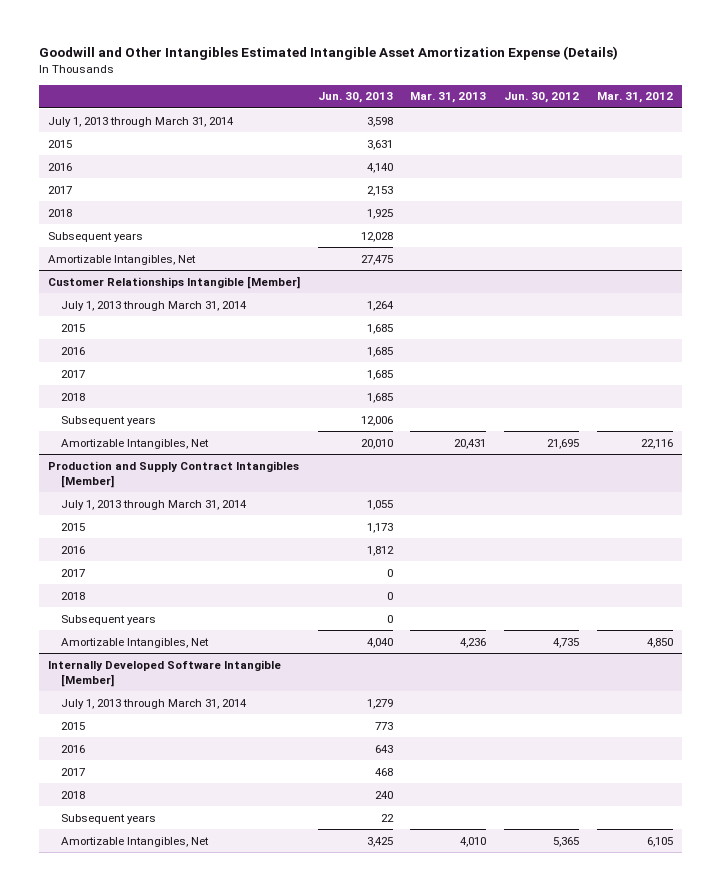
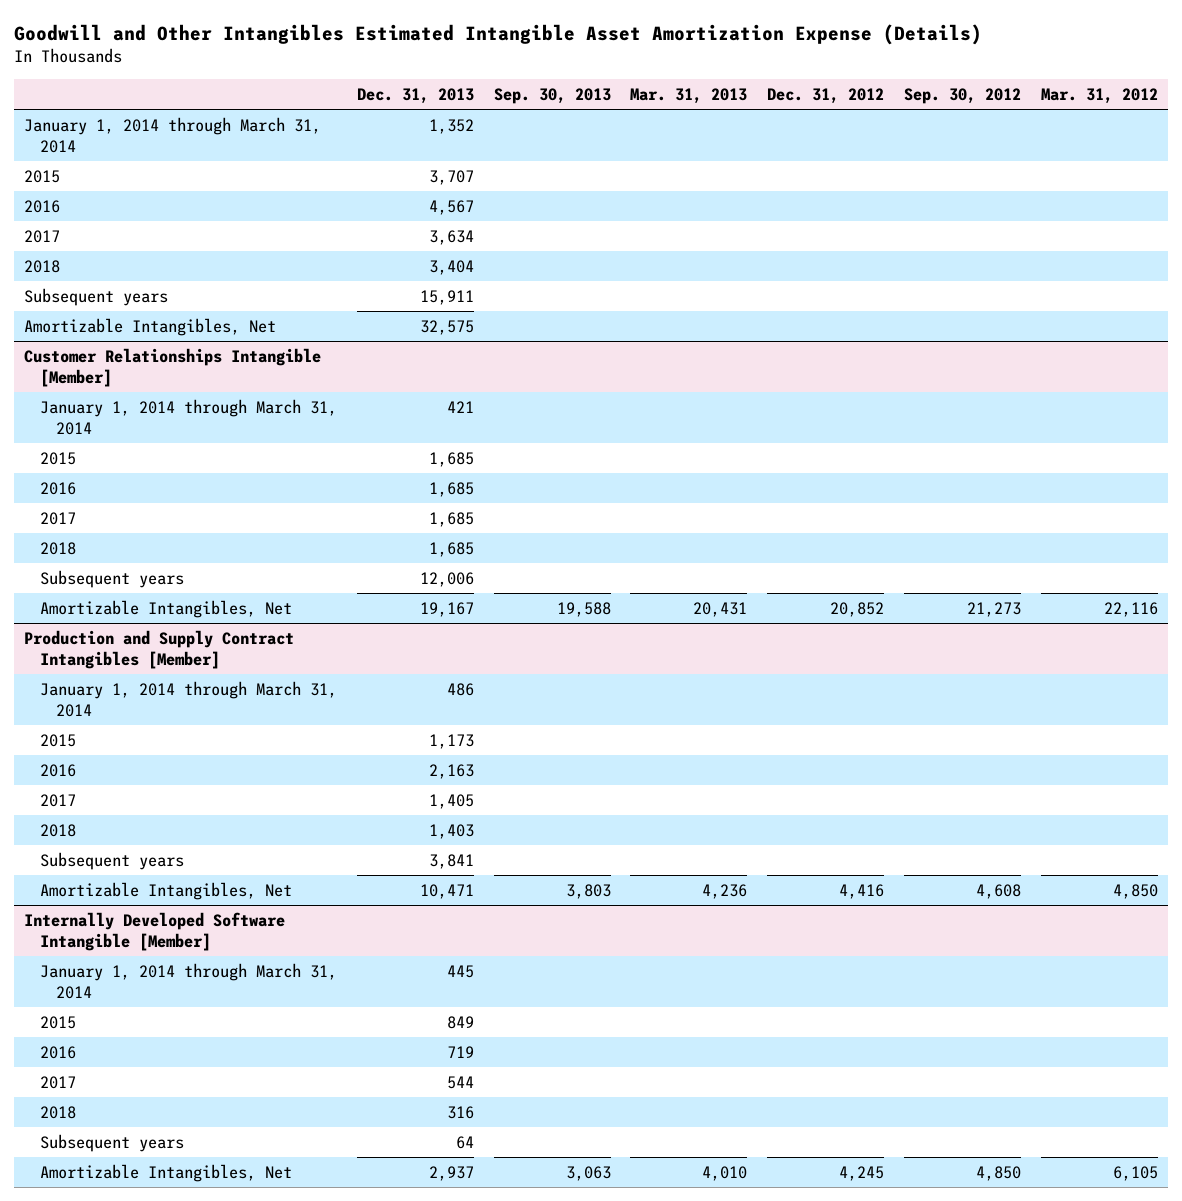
- | Jun. 30, 2013 | Mar. 31, 2013 | Jun. 30, 2012 | Mar. 31, 2012
+ | Dec. 31, 2013 | Sep. 30, 2013 | Mar. 31, 2013 | Dec. 31, 2012 | Sep. 30, 2012 | Mar. 31, 2012
- July 1, 2013 through March 31, 2014 | 3,598 | | |
+ January 1, 2014 through March 31, 2014 | 1,352 | | | | |
@ Customer Relationships Intangible [Member]
- July 1, 2013 through March 31, 2014 | 1,264 | | |
+ January 1, 2014 through March 31, 2014 | 421 | | | | |
@ Production and Supply Contract Intangibles [Member]
- July 1, 2013 through March 31, 2014 | 1,055 | | |
+ January 1, 2014 through March 31, 2014 | 486 | | | | |
@ Internally Developed Software Intangible [Member]
- July 1, 2013 through March 31, 2014 | 1,279 | | |
+ January 1, 2014 through March 31, 2014 | 445 | | | | |

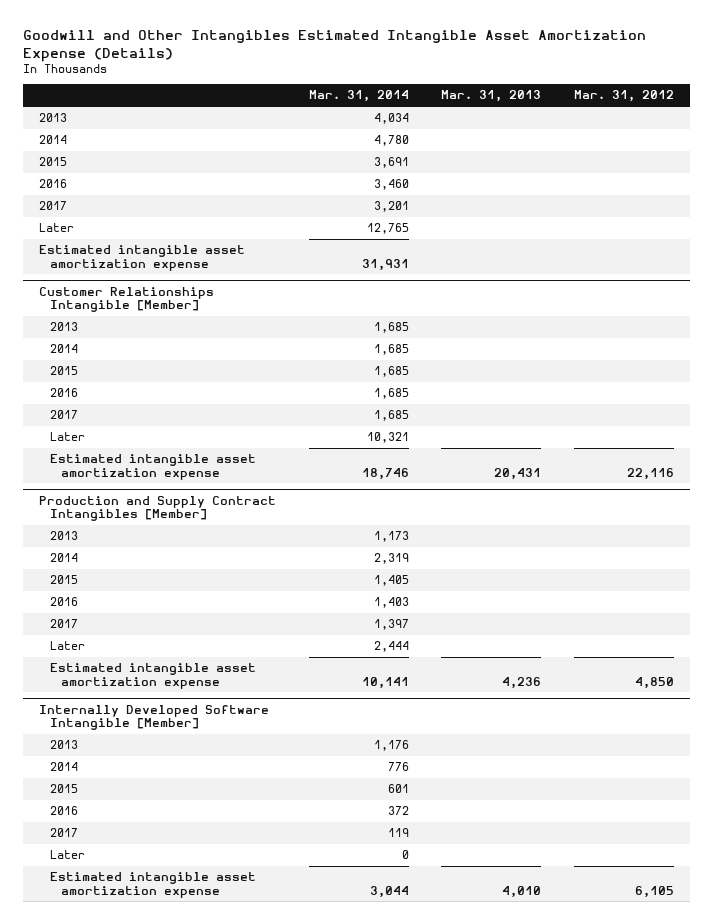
- | Dec. 31, 2013 | Sep. 30, 2013 | Mar. 31, 2013 | Dec. 31, 2012 | Sep. 30, 2012 | Mar. 31, 2012
+ | Mar. 31, 2014 | Mar. 31, 2013 | Mar. 31, 2012
- January 1, 2014 through March 31, 2014 | 1,352 | | | | |
+ 2013 | 4,034 | |
+ 2014 | 4,780 | |
- 2018 | 3,404 | | | | |
- Subsequent years | 15,911 | | | | |
- Amortizable Intangibles, Net | 32,575 | | | | |
+ Later | 12,765 | |
+ Estimated intangible asset amortization expense | 31,931 | |
@ Customer Relationships Intangible [Member]
- January 1, 2014 through March 31, 2014 | 421 | | | | |
+ 2013 | 1,685 | |
+ 2014 | 1,685 | |
- 2018 | 1,685 | | | | |
- Subsequent years | 12,006 | | | | |
- Amortizable Intangibles, Net | 19,167 | 19,588 | 20,431 | 20,852 | 21,273 | 22,116
+ Later | 10,321 | |
+ Estimated intangible asset amortization expense | 18,746 | 20,431 | 22,116
@ Production and Supply Contract Intangibles [Member]
- January 1, 2014 through March 31, 2014 | 486 | | | | |
+ 2013 | 1,173 | |
+ 2014 | 2,319 | |
- 2018 | 1,403 | | | | |
- Subsequent years | 3,841 | | | | |
- Amortizable Intangibles, Net | 10,471 | 3,803 | 4,236 | 4,416 | 4,608 | 4,850
+ Later | 2,444 | |
+ Estimated intangible asset amortization expense | 10,141 | 4,236 | 4,850
@ Internally Developed Software Intangible [Member]
- January 1, 2014 through March 31, 2014 | 445 | | | | |
+ 2013 | 1,176 | |
+ 2014 | 776 | |
- 2018 | 316 | | | | |
- Subsequent years | 64 | | | | |
- Amortizable Intangibles, Net | 2,937 | 3,063 | 4,010 | 4,245 | 4,850 | 6,105
+ Later | 0 | |
+ Estimated intangible asset amortization expense | 3,044 | 4,010 | 6,105

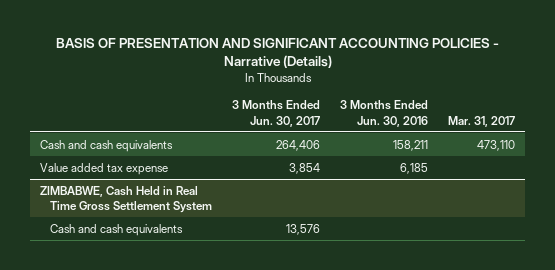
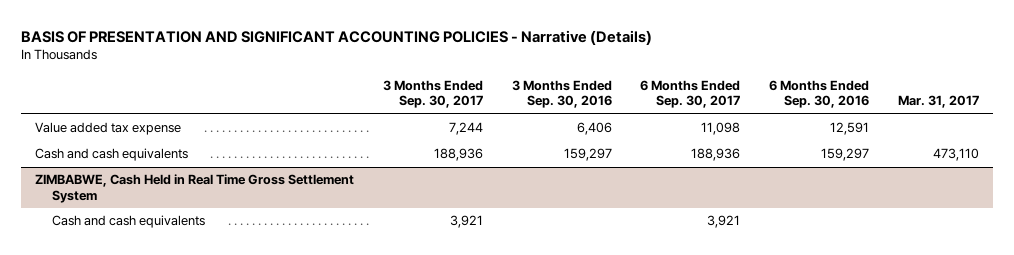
- | 3 Months Ended Jun. 30, 2017 | 3 Months Ended Jun. 30, 2016 | Mar. 31, 2017
+ | 3 Months Ended Sep. 30, 2017 | 3 Months Ended Sep. 30, 2016 | 6 Months Ended Sep. 30, 2017 | 6 Months Ended Sep. 30, 2016 | Mar. 31, 2017
moved down: Cash and cash equivalents | 188,936 | 159,297 | 188,936 | 159,297 | 473,110

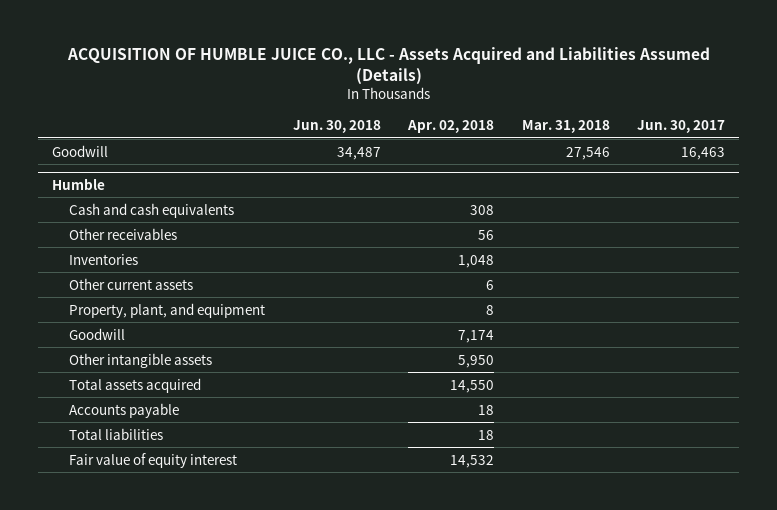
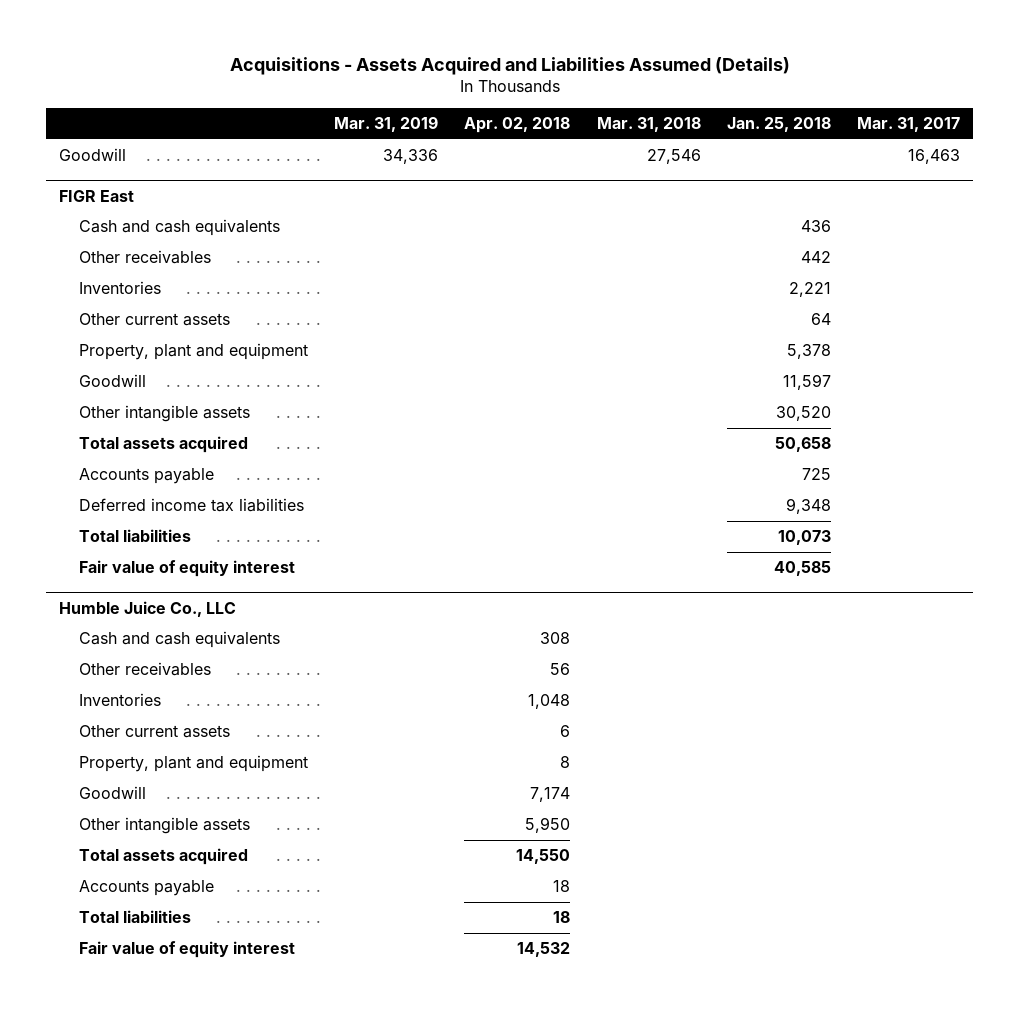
- ACQUISITION OF HUMBLE JUICE CO., LLC - Assets Acquired and Liabilities Assumed (Details)
+ Acquisitions - Assets Acquired and Liabilities Assumed (Details)
- | Jun. 30, 2018 | Apr. 02, 2018 | Mar. 31, 2018 | Jun. 30, 2017
+ | Mar. 31, 2019 | Apr. 02, 2018 | Mar. 31, 2018 | Jan. 25, 2018 | Mar. 31, 2017
- Humble
+ FIGR East
+ Cash and cash equivalents | | | | 436 |
+ Other receivables | | | | 442 |
+ Inventories | | | | 2,221 |
+ Other current assets | | | | 64 |
+ Property, plant and equipment | | | | 5,378 |
+ Goodwill | | | | 11,597 |
+ Other intangible assets | | | | 30,520 |
+ Total assets acquired | | | | 50,658 |
+ Accounts payable | | | | 725 |
+ Deferred income tax liabilities | | | | 9,348 |
+ Total liabilities | | | | 10,073 |
+ Fair value of equity interest | | | | 40,585 |
+ Humble Juice Co., LLC
- Property, plant, and equipment | | 8 | |
+ Property, plant and equipment | | 8 | | |

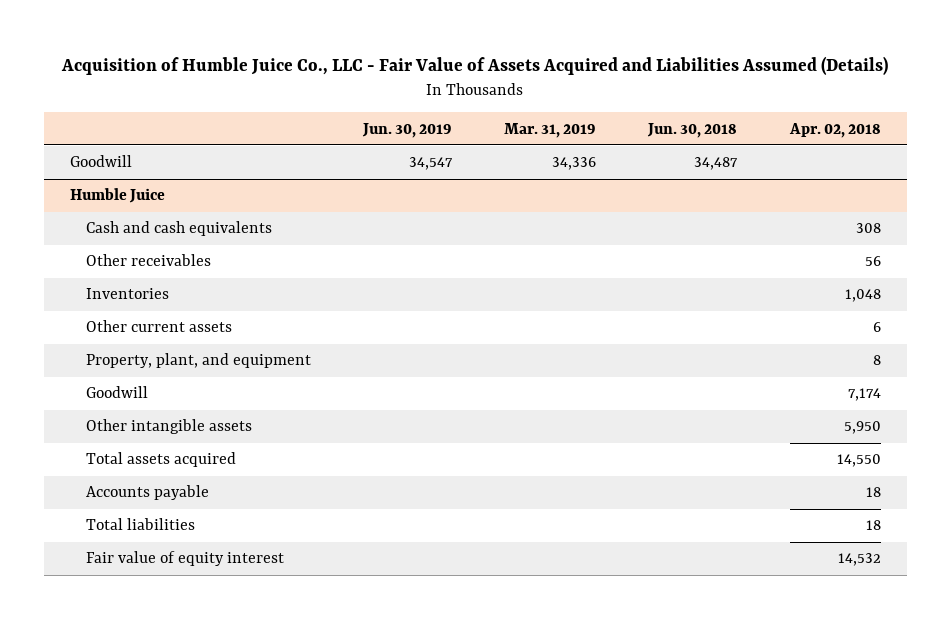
- Acquisitions - Assets Acquired and Liabilities Assumed (Details)
+ Acquisition of Humble Juice Co., LLC - Fair Value of Assets Acquired and Liabilities Assumed (Details)
- | Mar. 31, 2019 | Apr. 02, 2018 | Mar. 31, 2018 | Jan. 25, 2018 | Mar. 31, 2017
+ | Jun. 30, 2019 | Mar. 31, 2019 | Jun. 30, 2018 | Apr. 02, 2018
- FIGR East
- Cash and cash equivalents | | | | 436 |
- Other receivables | | | | 442 |
- Inventories | | | | 2,221 |
- Other current assets | | | | 64 |
- Property, plant and equipment | | | | 5,378 |
- Goodwill | | | | 11,597 |
- Other intangible assets | | | | 30,520 |
- Total assets acquired | | | | 50,658 |
- Accounts payable | | | | 725 |
- Deferred income tax liabilities | | | | 9,348 |
- Total liabilities | | | | 10,073 |
- Fair value of equity interest | | | | 40,585 |
- Humble Juice Co., LLC
+ Humble Juice
- Property, plant and equipment | | 8 | | |
+ Property, plant, and equipment | | | | 8

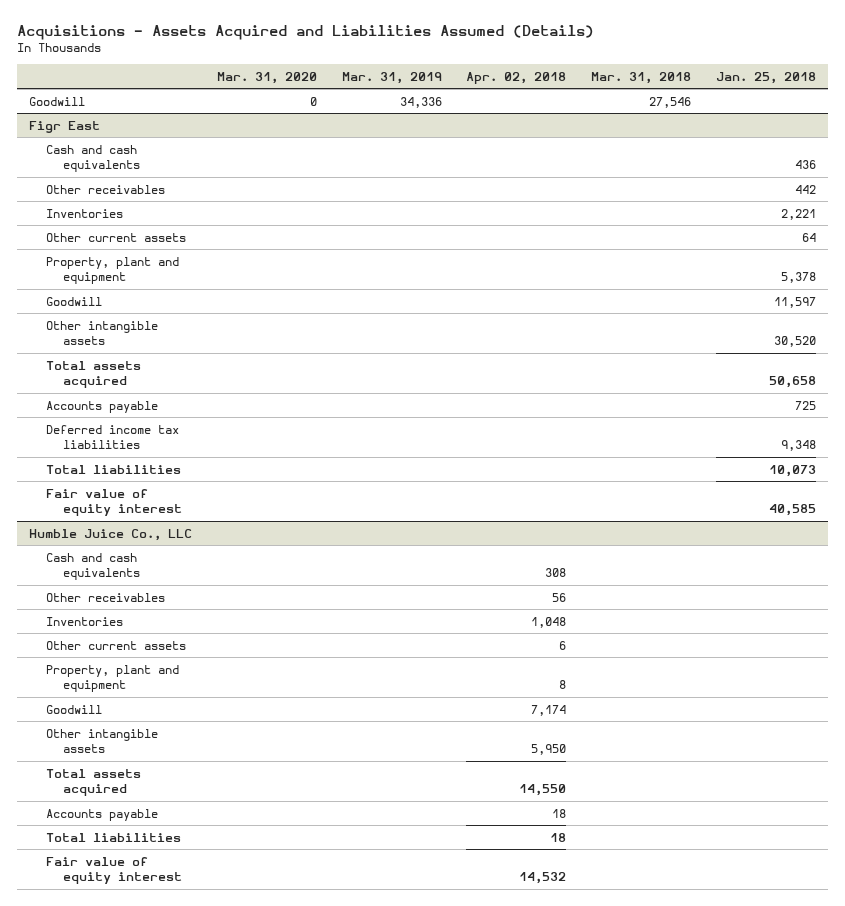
- Acquisition of Humble Juice Co., LLC - Fair Value of Assets Acquired and Liabilities Assumed (Details)
+ Acquisitions - Assets Acquired and Liabilities Assumed (Details)
- | Jun. 30, 2019 | Mar. 31, 2019 | Jun. 30, 2018 | Apr. 02, 2018
+ | Mar. 31, 2020 | Mar. 31, 2019 | Apr. 02, 2018 | Mar. 31, 2018 | Jan. 25, 2018
- Humble Juice
+ Figr East
+ Cash and cash equivalents | | | | | 436
+ Other receivables | | | | | 442
+ Inventories | | | | | 2,221
+ Other current assets | | | | | 64
+ Property, plant and equipment | | | | | 5,378
+ Goodwill | | | | | 11,597
+ Other intangible assets | | | | | 30,520
+ Total assets acquired | | | | | 50,658
+ Accounts payable | | | | | 725
+ Deferred income tax liabilities | | | | | 9,348
+ Total liabilities | | | | | 10,073
+ Fair value of equity interest | | | | | 40,585
+ Humble Juice Co., LLC
- Property, plant, and equipment | | | | 8
+ Property, plant and equipment | | | 8 | |

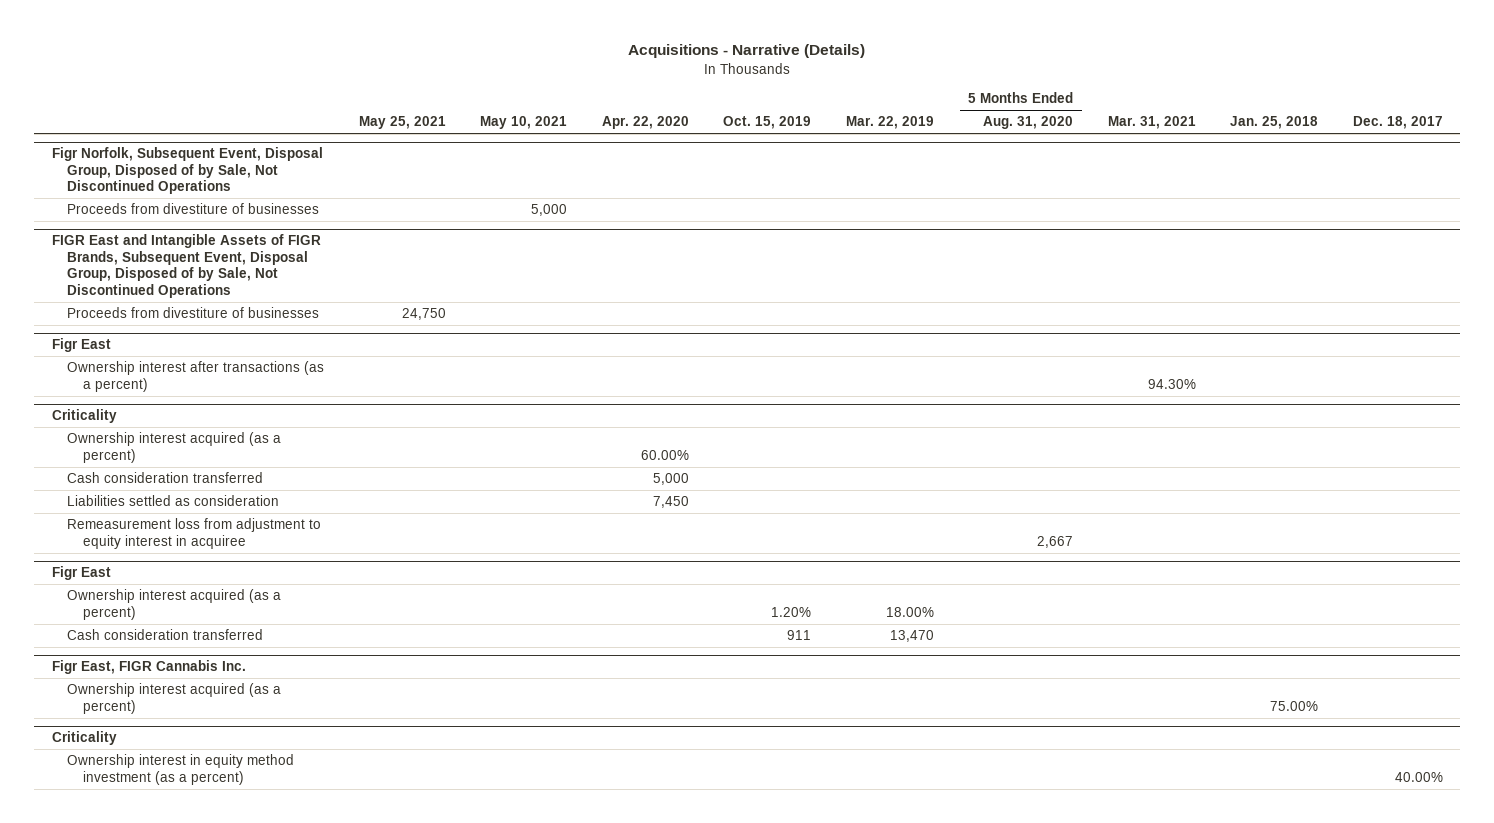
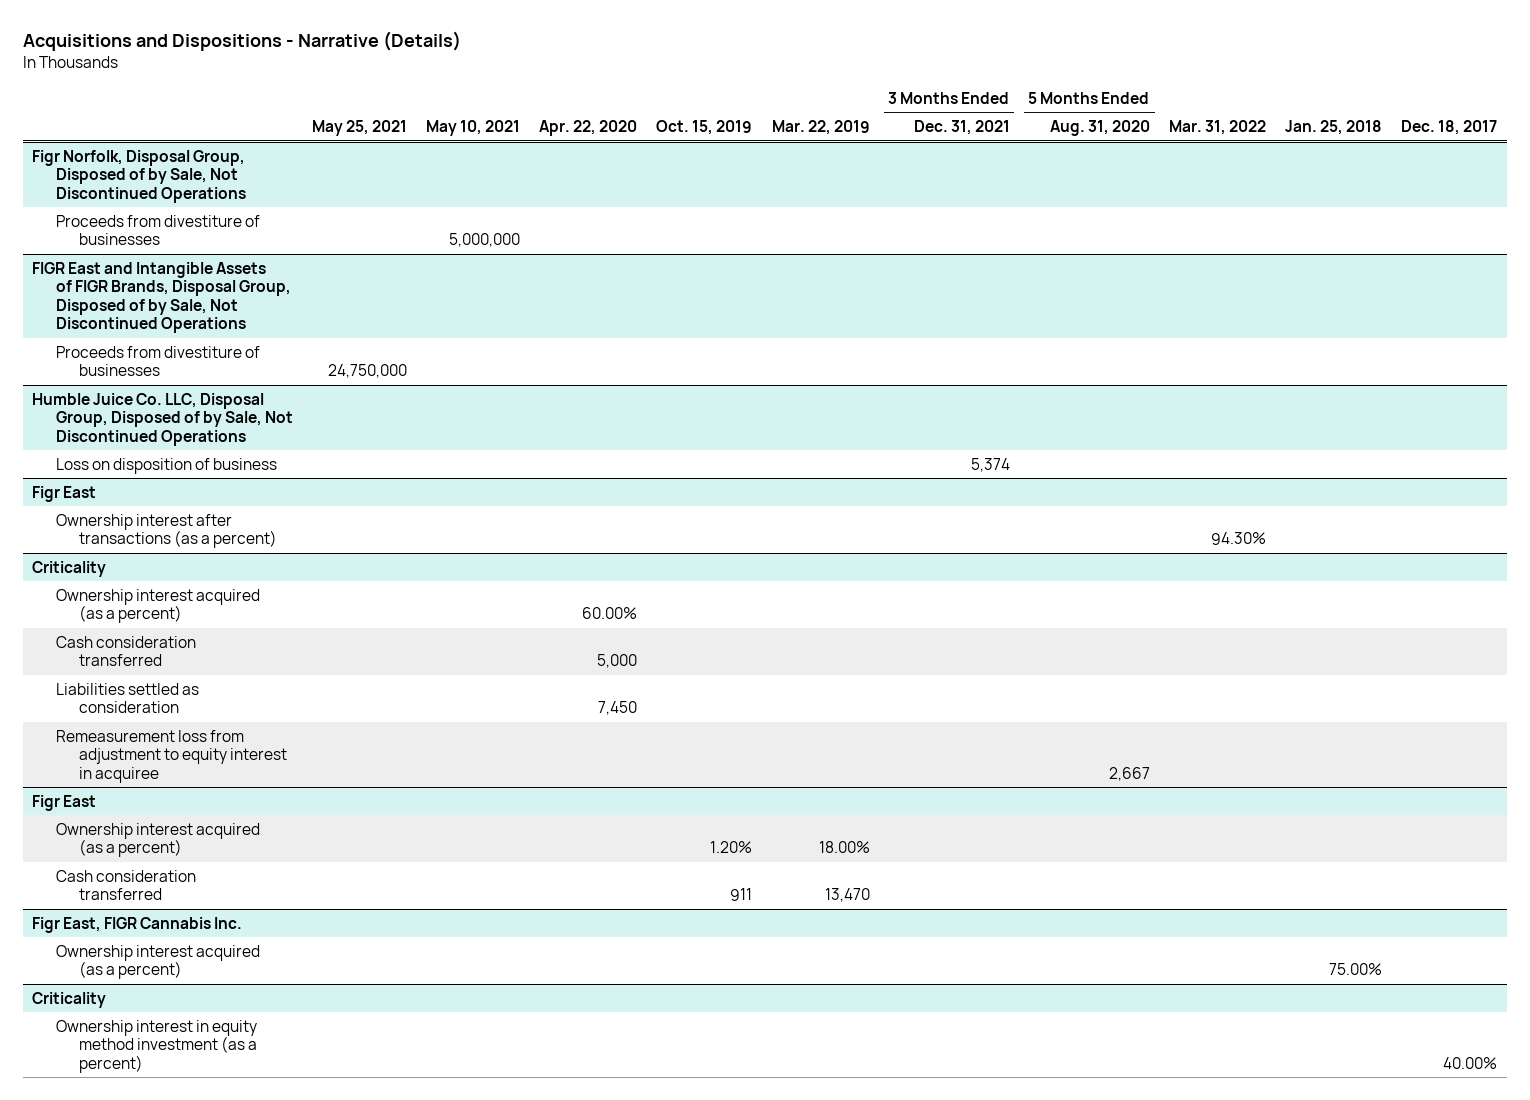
- Acquisitions - Narrative (Details)
+ Acquisitions and Dispositions - Narrative (Details)
- | May 25, 2021 | May 10, 2021 | Apr. 22, 2020 | Oct. 15, 2019 | Mar. 22, 2019 | 5 Months Ended Aug. 31, 2020 | Mar. 31, 2021 | Jan. 25, 2018 | Dec. 18, 2017
+ | May 25, 2021 | May 10, 2021 | Apr. 22, 2020 | Oct. 15, 2019 | Mar. 22, 2019 | 3 Months Ended Dec. 31, 2021 | 5 Months Ended Aug. 31, 2020 | Mar. 31, 2022 | Jan. 25, 2018 | Dec. 18, 2017
- Figr Norfolk, Subsequent Event, Disposal Group, Disposed of by Sale, Not Discontinued Operations
- Proceeds from divestiture of businesses | | 5,000 | | | | | | |
- FIGR East and Intangible Assets of FIGR Brands, Subsequent Event, Disposal Group, Disposed of by Sale, Not Discontinued Operations
- Proceeds from divestiture of businesses | 24,750 | | | | | | | |
+ Figr Norfolk, Disposal Group, Disposed of by Sale, Not Discontinued Operations
+ Proceeds from divestiture of businesses | | 5,000,000 | | | | | | | |
+ FIGR East and Intangible Assets of FIGR Brands, Disposal Group, Disposed of by Sale, Not Discontinued Operations
+ Proceeds from divestiture of businesses | 24,750,000 | | | | | | | | |
+ Humble Juice Co. LLC, Disposal Group, Disposed of by Sale, Not Discontinued Operations
+ Loss on disposition of business | | | | | | 5,374 | | | |

